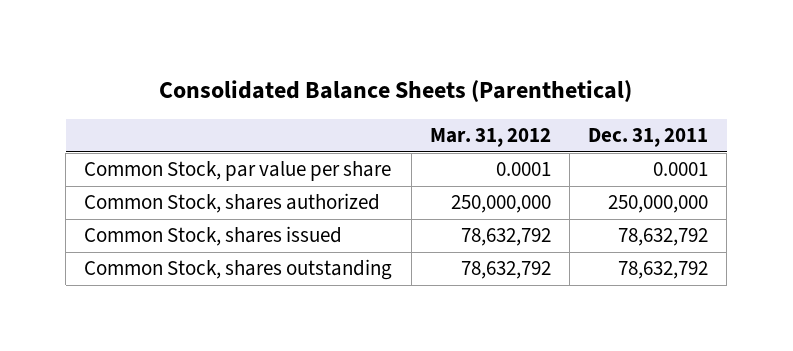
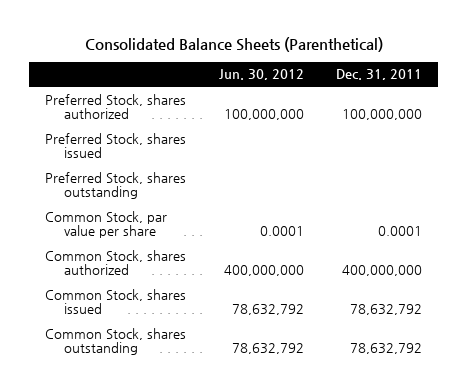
- | Mar. 31, 2012 | Dec. 31, 2011
+ | Jun. 30, 2012 | Dec. 31, 2011
+ Preferred Stock, shares authorized | 100,000,000 | 100,000,000
+ Preferred Stock, shares issued
+ Preferred Stock, shares outstanding
- Common Stock, shares authorized | 250,000,000 | 250,000,000
+ Common Stock, shares authorized | 400,000,000 | 400,000,000

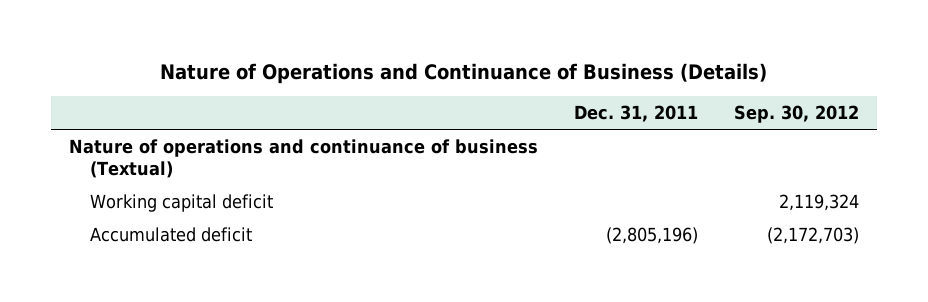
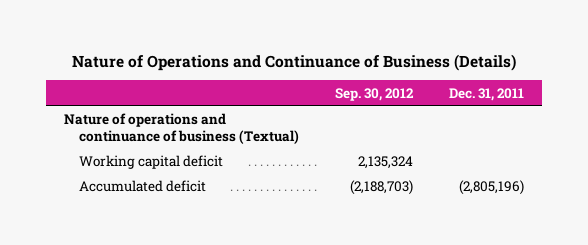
- | Dec. 31, 2011 | Sep. 30, 2012
+ | Sep. 30, 2012 | Dec. 31, 2011
- Working capital deficit | | 2,119,324
- Accumulated deficit | (2,805,196) | (2,172,703)
+ Working capital deficit | 2,135,324 |
+ Accumulated deficit | (2,188,703) | (2,805,196)

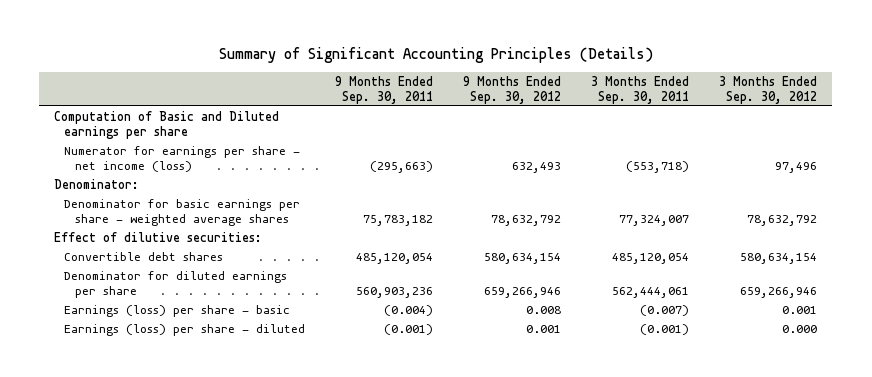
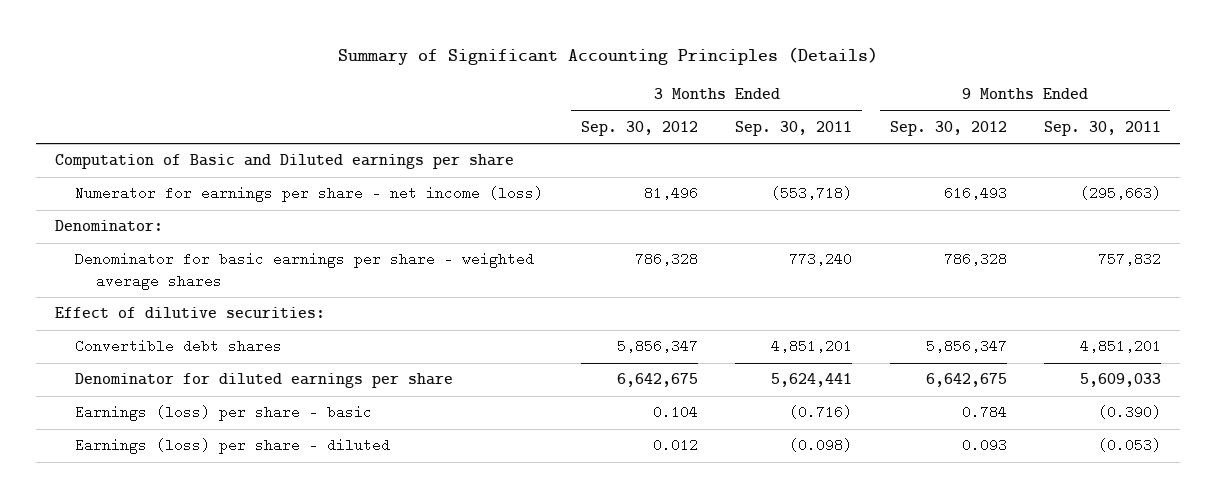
- | 9 Months Ended Sep. 30, 2011 | 9 Months Ended Sep. 30, 2012 | 3 Months Ended Sep. 30, 2011 | 3 Months Ended Sep. 30, 2012
+ | 3 Months Ended Sep. 30, 2012 | 3 Months Ended Sep. 30, 2011 | 9 Months Ended Sep. 30, 2012 | 9 Months Ended Sep. 30, 2011
- Numerator for earnings per share - net income (loss) | (295,663) | 632,493 | (553,718) | 97,496
+ Numerator for earnings per share - net income (loss) | 81,496 | (553,718) | 616,493 | (295,663)
- Denominator for basic earnings per share - weighted average shares | 75,783,182 | 78,632,792 | 77,324,007 | 78,632,792
+ Denominator for basic earnings per share - weighted average shares | 786,328 | 773,240 | 786,328 | 757,832
- Convertible debt shares | 485,120,054 | 580,634,154 | 485,120,054 | 580,634,154
- Denominator for diluted earnings per share | 560,903,236 | 659,266,946 | 562,444,061 | 659,266,946
- Earnings (loss) per share - basic | (0.004) | 0.008 | (0.007) | 0.001
- Earnings (loss) per share - diluted | (0.001) | 0.001 | (0.001) | 0.000
+ Convertible debt shares | 5,856,347 | 4,851,201 | 5,856,347 | 4,851,201
+ Denominator for diluted earnings per share | 6,642,675 | 5,624,441 | 6,642,675 | 5,609,033
+ Earnings (loss) per share - basic | 0.104 | (0.716) | 0.784 | (0.390)
+ Earnings (loss) per share - diluted | 0.012 | (0.098) | 0.093 | (0.053)

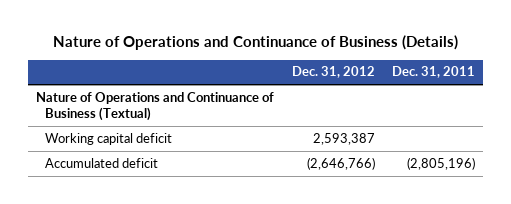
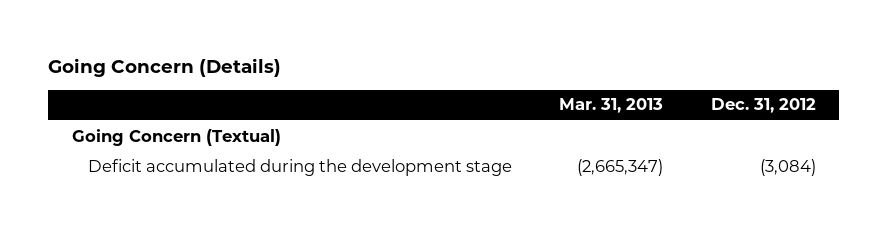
- Nature of Operations and Continuance of Business (Details)
+ Going Concern (Details)
- | Dec. 31, 2012 | Dec. 31, 2011
+ | Mar. 31, 2013 | Dec. 31, 2012
- Nature of Operations and Continuance of Business (Textual)
- Working capital deficit | 2,593,387 |
- Accumulated deficit | (2,646,766) | (2,805,196)
+ Going Concern (Textual)
+ Deficit accumulated during the development stage | (2,665,347) | (3,084)

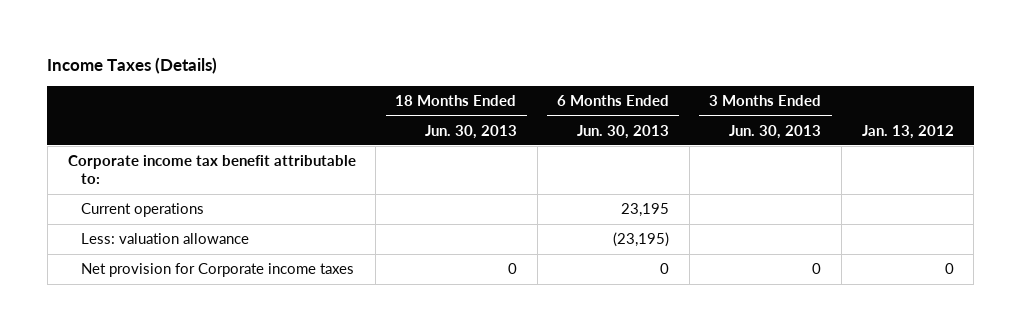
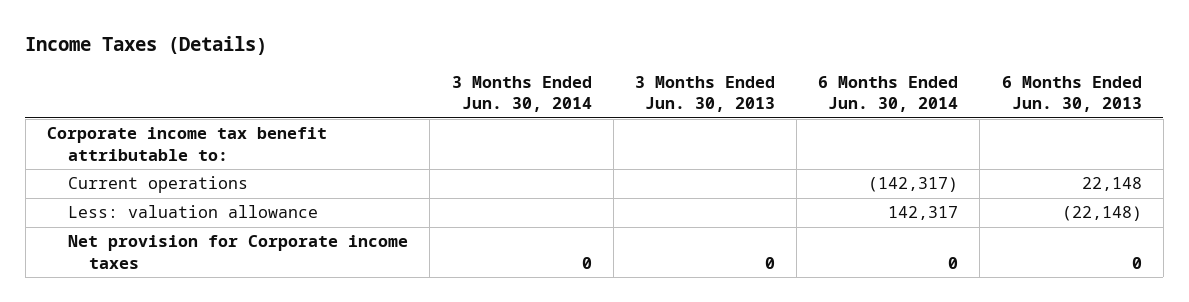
- | 18 Months Ended Jun. 30, 2013 | 6 Months Ended Jun. 30, 2013 | 3 Months Ended Jun. 30, 2013 | Jan. 13, 2012
+ | 3 Months Ended Jun. 30, 2014 | 3 Months Ended Jun. 30, 2013 | 6 Months Ended Jun. 30, 2014 | 6 Months Ended Jun. 30, 2013
- Current operations | | 23,195 | |
- Less: valuation allowance | | (23,195) | |
+ Current operations | | | (142,317) | 22,148
+ Less: valuation allowance | | | 142,317 | (22,148)

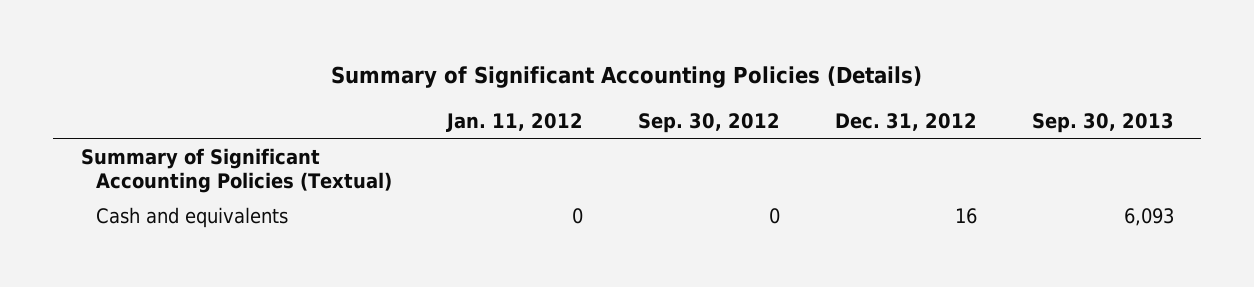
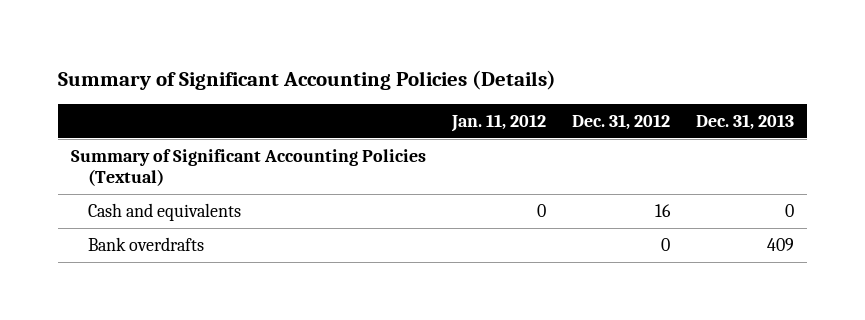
- | Jan. 11, 2012 | Sep. 30, 2012 | Dec. 31, 2012 | Sep. 30, 2013
+ | Jan. 11, 2012 | Dec. 31, 2012 | Dec. 31, 2013
+ Bank overdrafts | | 0 | 409

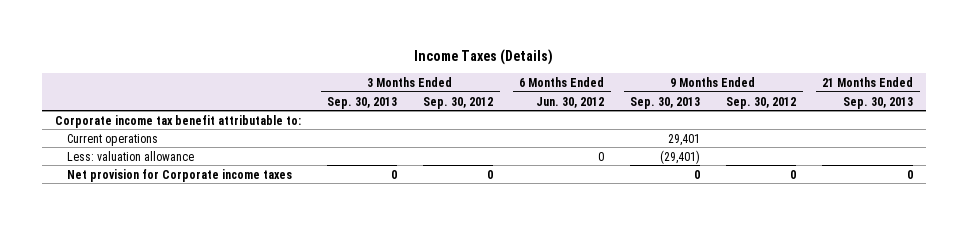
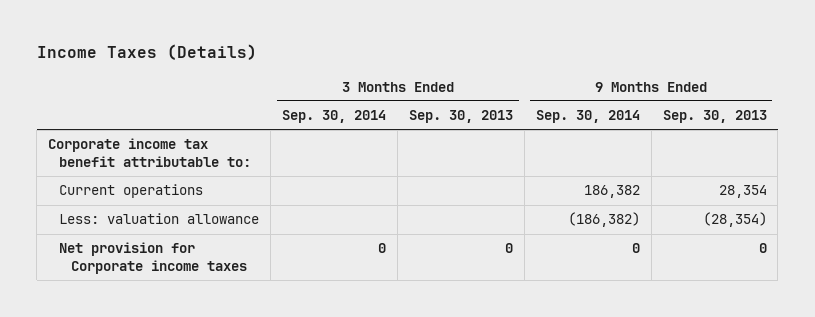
- | 3 Months Ended Sep. 30, 2013 | 3 Months Ended Sep. 30, 2012 | 6 Months Ended Jun. 30, 2012 | 9 Months Ended Sep. 30, 2013 | 9 Months Ended Sep. 30, 2012 | 21 Months Ended Sep. 30, 2013
+ | 3 Months Ended Sep. 30, 2014 | 3 Months Ended Sep. 30, 2013 | 9 Months Ended Sep. 30, 2014 | 9 Months Ended Sep. 30, 2013
- Current operations | | | | 29,401 | |
- Less: valuation allowance | | | 0 | (29,401) | |
+ Current operations | | | 186,382 | 28,354
+ Less: valuation allowance | | | (186,382) | (28,354)

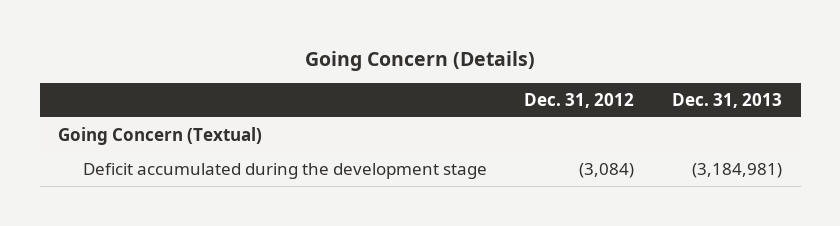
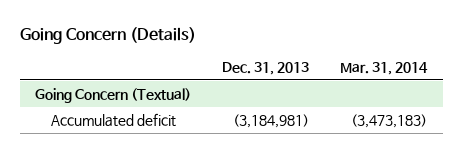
- | Dec. 31, 2012 | Dec. 31, 2013
+ | Dec. 31, 2013 | Mar. 31, 2014
- Deficit accumulated during the development stage | (3,084) | (3,184,981)
+ Accumulated deficit | (3,184,981) | (3,473,183)

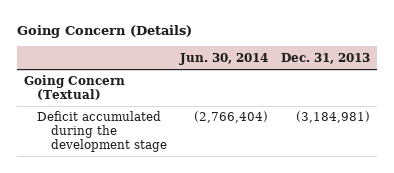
- | Dec. 31, 2013 | Mar. 31, 2014
+ | Jun. 30, 2014 | Dec. 31, 2013
- Accumulated deficit | (3,184,981) | (3,473,183)
+ Deficit accumulated during the development stage | (2,766,404) | (3,184,981)

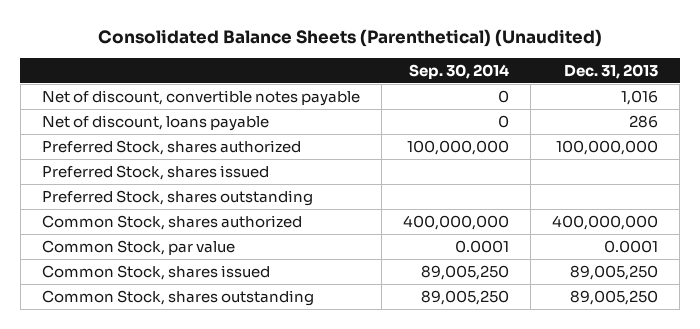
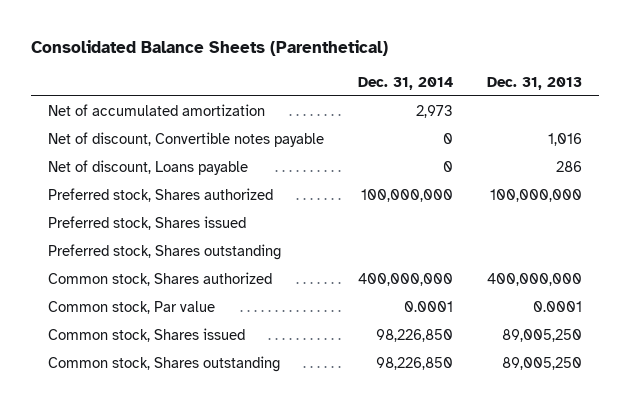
- Consolidated Balance Sheets (Parenthetical) (Unaudited)
+ Consolidated Balance Sheets (Parenthetical)
- | Sep. 30, 2014 | Dec. 31, 2013
+ | Dec. 31, 2014 | Dec. 31, 2013
- Net of discount, convertible notes payable | 0 | 1,016
- Net of discount, loans payable | 0 | 286
- Preferred Stock, shares authorized | 100,000,000 | 100,000,000
- Preferred Stock, shares issued
- Preferred Stock, shares outstanding
- Common Stock, shares authorized | 400,000,000 | 400,000,000
- Common Stock, par value | 0.0001 | 0.0001
- Common Stock, shares issued | 89,005,250 | 89,005,250
- Common Stock, shares outstanding | 89,005,250 | 89,005,250
+ Net of accumulated amortization | 2,973 |
+ Net of discount, Convertible notes payable | 0 | 1,016
+ Net of discount, Loans payable | 0 | 286
+ Preferred stock, Shares authorized | 100,000,000 | 100,000,000
+ Preferred stock, Shares issued
+ Preferred stock, Shares outstanding
+ Common stock, Shares authorized | 400,000,000 | 400,000,000
+ Common stock, Par value | 0.0001 | 0.0001
+ Common stock, Shares issued | 98,226,850 | 89,005,250
+ Common stock, Shares outstanding | 98,226,850 | 89,005,250

